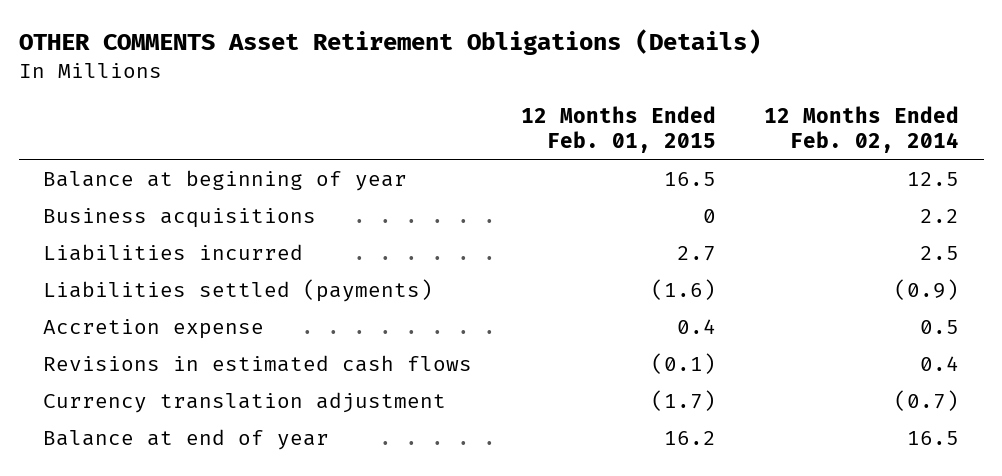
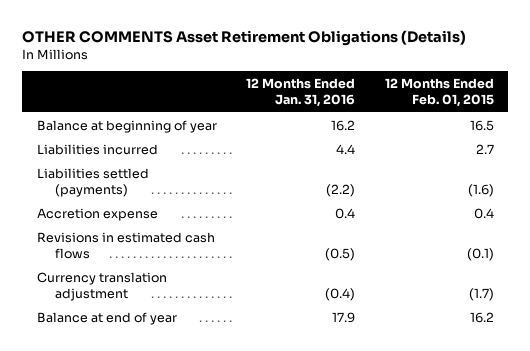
- | 12 Months Ended Feb. 01, 2015 | 12 Months Ended Feb. 02, 2014
+ | 12 Months Ended Jan. 31, 2016 | 12 Months Ended Feb. 01, 2015
- Business acquisitions | 0 | 2.2

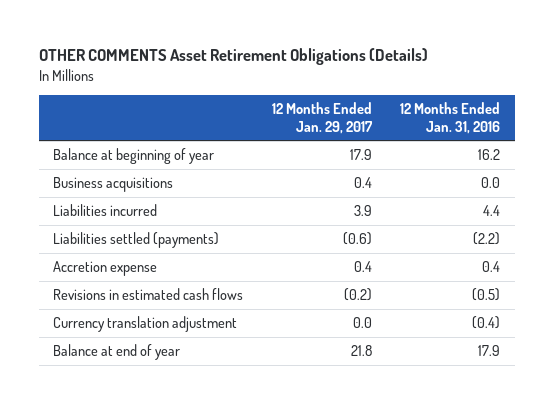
- | 12 Months Ended Jan. 31, 2016 | 12 Months Ended Feb. 01, 2015
+ | 12 Months Ended Jan. 29, 2017 | 12 Months Ended Jan. 31, 2016
+ Business acquisitions | 0.4 | 0.0

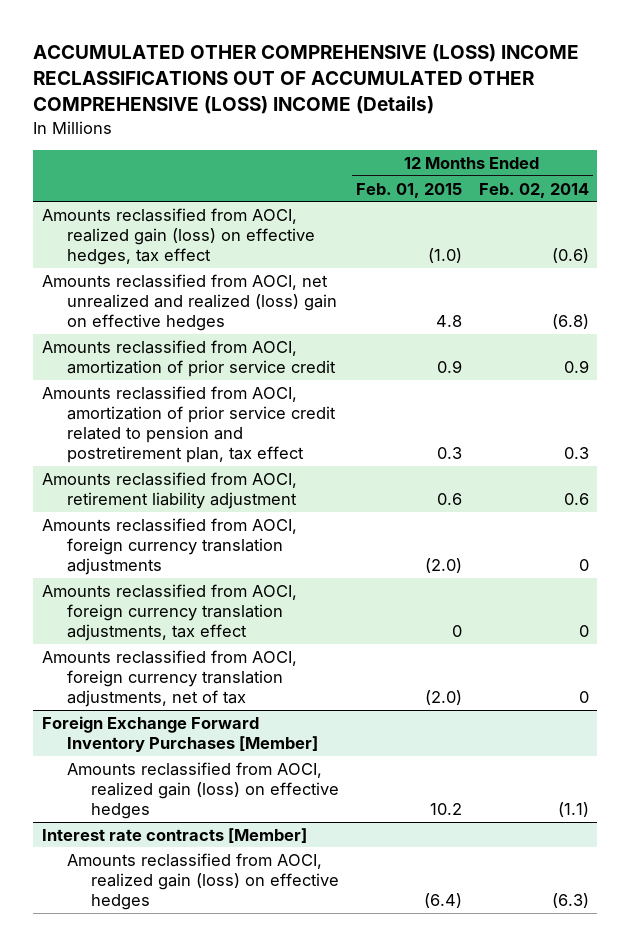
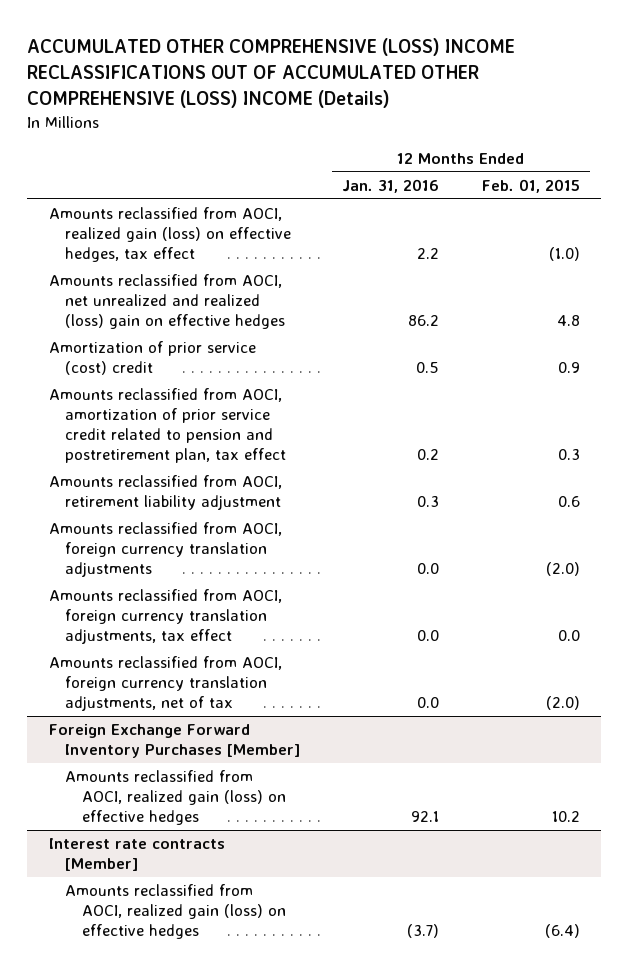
- | 12 Months Ended Feb. 01, 2015 | 12 Months Ended Feb. 02, 2014
+ | 12 Months Ended Jan. 31, 2016 | 12 Months Ended Feb. 01, 2015
- Amounts reclassified from AOCI, amortization of prior service credit | 0.9 | 0.9
+ Amortization of prior service (cost) credit | 0.5 | 0.9
- Amounts reclassified from AOCI, foreign currency translation adjustments, tax effect | 0 | 0
+ Amounts reclassified from AOCI, foreign currency translation adjustments, tax effect | 0.0 | 0.0

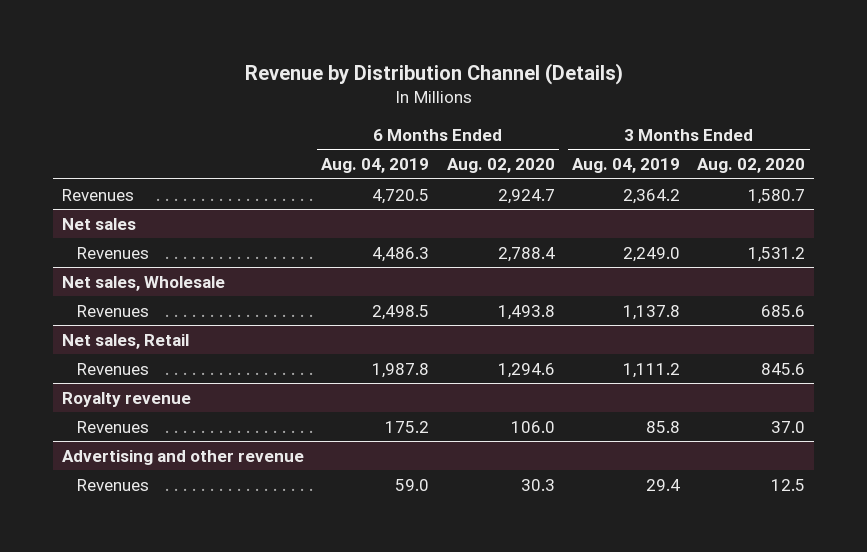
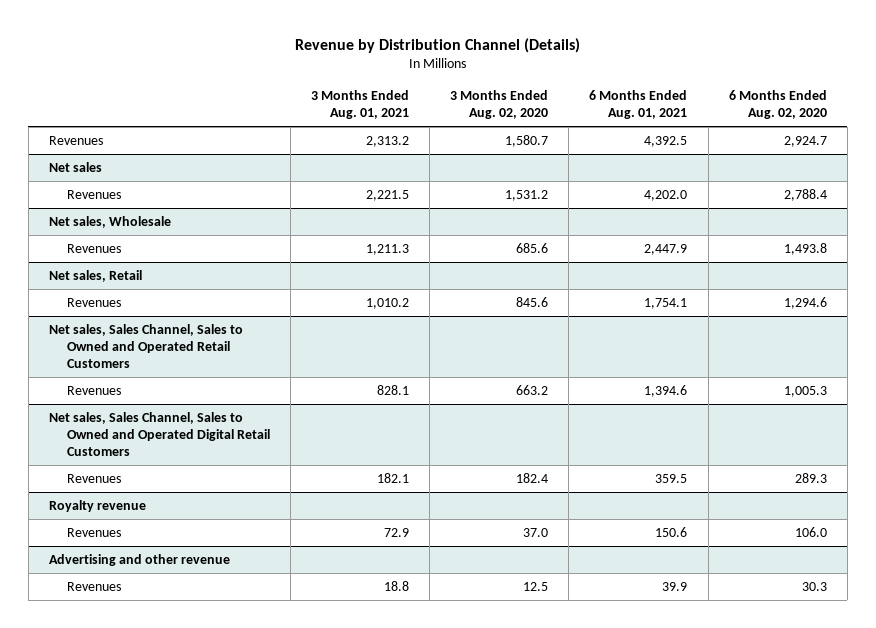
- | 6 Months Ended Aug. 04, 2019 | 6 Months Ended Aug. 02, 2020 | 3 Months Ended Aug. 04, 2019 | 3 Months Ended Aug. 02, 2020
+ | 3 Months Ended Aug. 01, 2021 | 3 Months Ended Aug. 02, 2020 | 6 Months Ended Aug. 01, 2021 | 6 Months Ended Aug. 02, 2020
+ Net sales, Sales Channel, Sales to Owned and Operated Retail Customers
+ Revenues | 828.1 | 663.2 | 1,394.6 | 1,005.3
+ Net sales, Sales Channel, Sales to Owned and Operated Digital Retail Customers
+ Revenues | 182.1 | 182.4 | 359.5 | 289.3

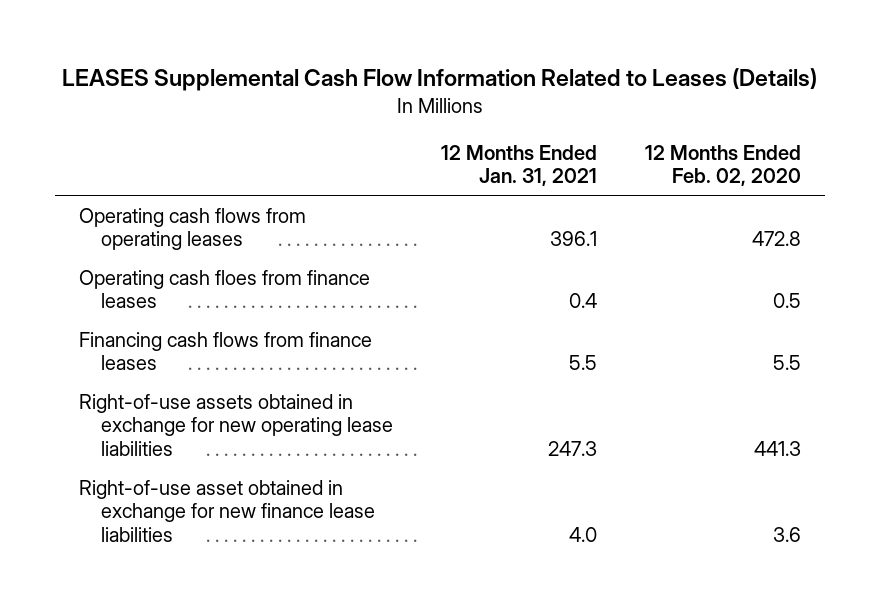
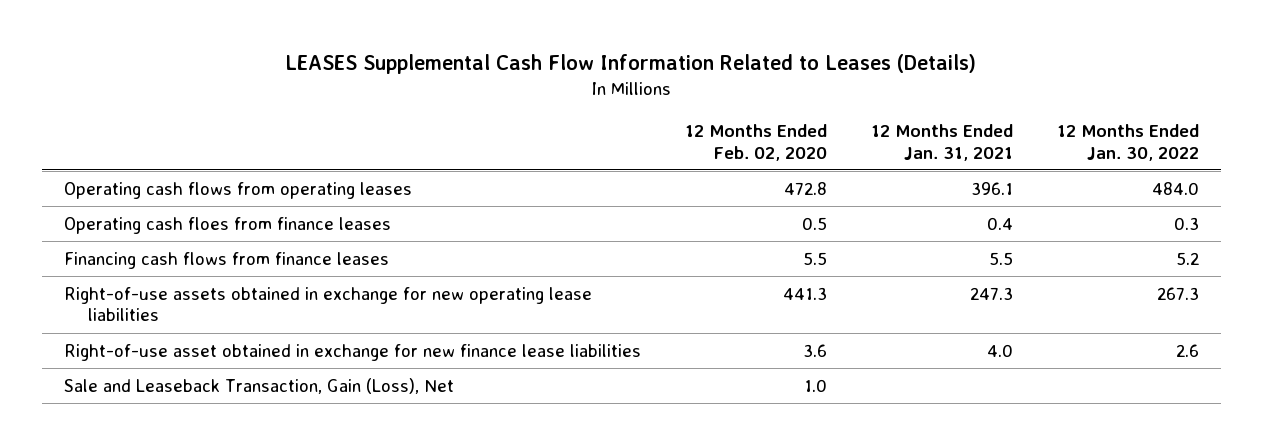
- | 12 Months Ended Jan. 31, 2021 | 12 Months Ended Feb. 02, 2020
+ | 12 Months Ended Feb. 02, 2020 | 12 Months Ended Jan. 31, 2021 | 12 Months Ended Jan. 30, 2022
+ Sale and Leaseback Transaction, Gain (Loss), Net | 1.0 | |

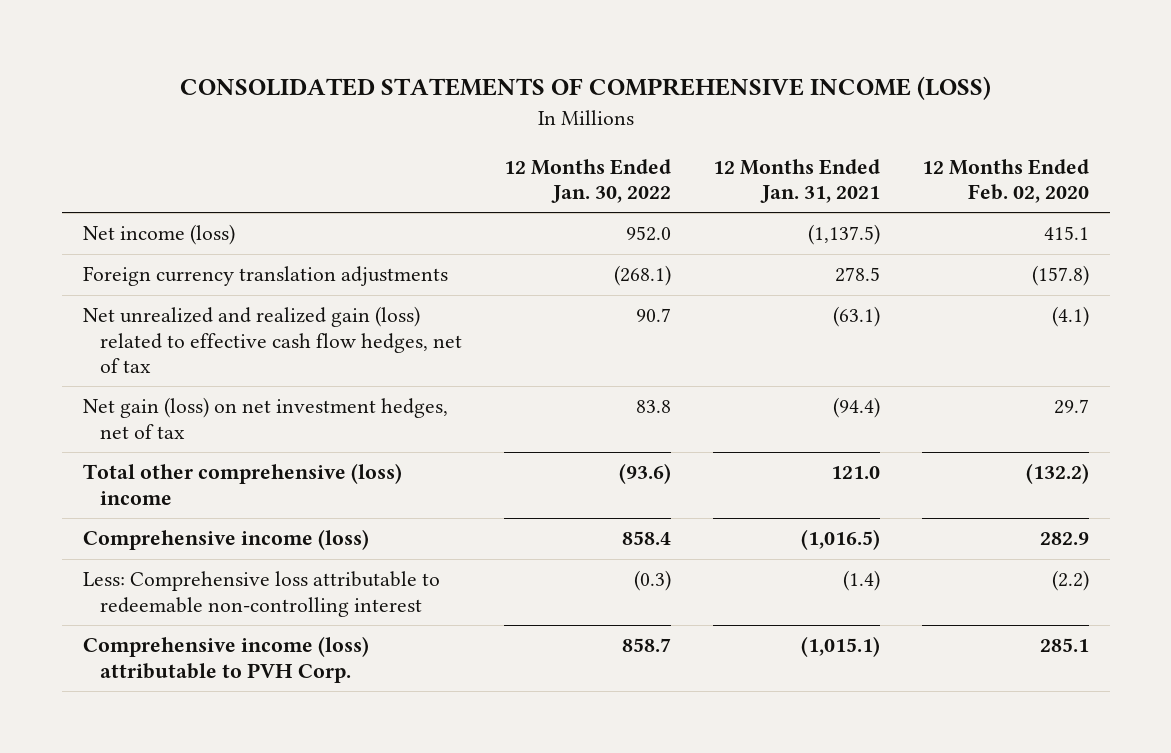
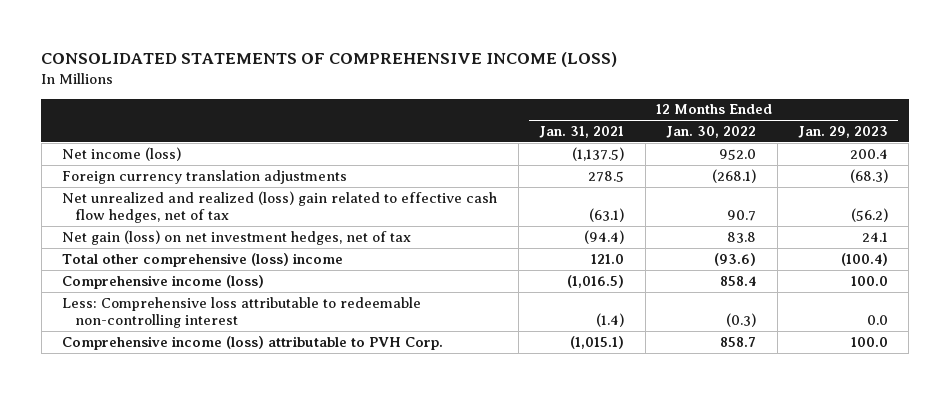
- | 12 Months Ended Jan. 30, 2022 | 12 Months Ended Jan. 31, 2021 | 12 Months Ended Feb. 02, 2020
+ | 12 Months Ended Jan. 31, 2021 | 12 Months Ended Jan. 30, 2022 | 12 Months Ended Jan. 29, 2023
- Net unrealized and realized gain (loss) related to effective cash flow hedges, net of tax | 90.7 | (63.1) | (4.1)
+ Net unrealized and realized (loss) gain related to effective cash flow hedges, net of tax | (63.1) | 90.7 | (56.2)

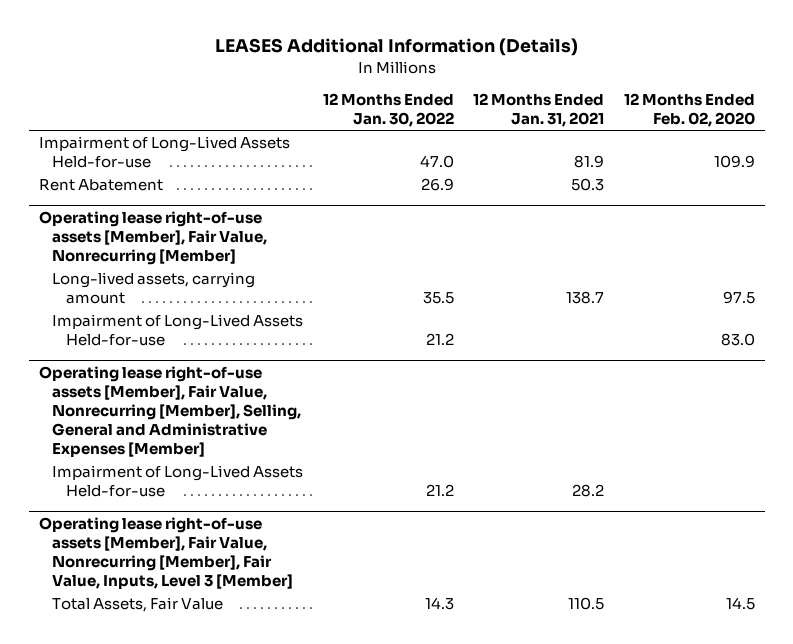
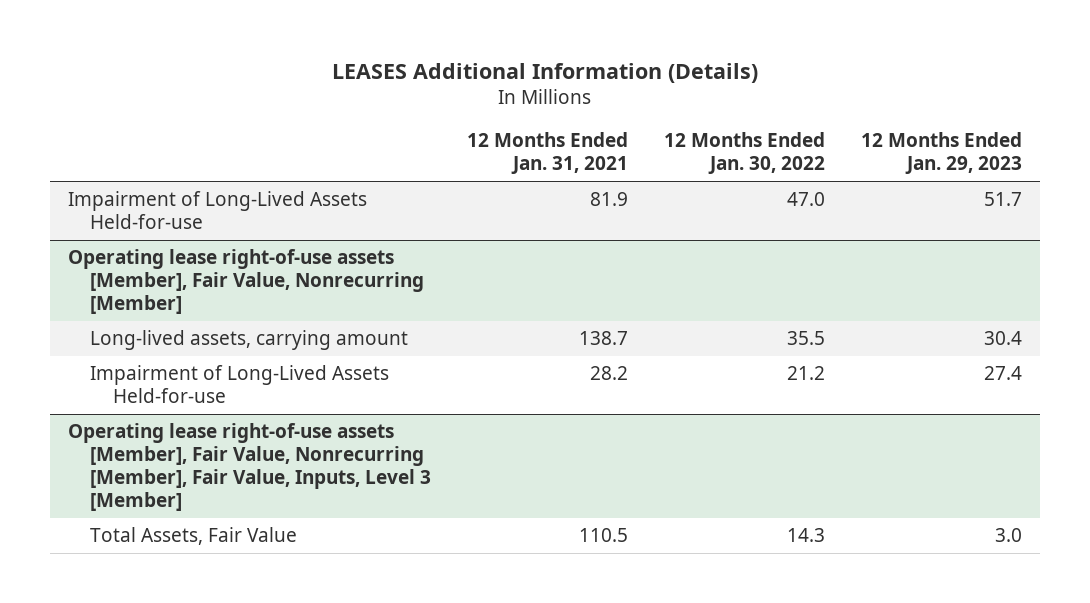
- | 12 Months Ended Jan. 30, 2022 | 12 Months Ended Jan. 31, 2021 | 12 Months Ended Feb. 02, 2020
+ | 12 Months Ended Jan. 31, 2021 | 12 Months Ended Jan. 30, 2022 | 12 Months Ended Jan. 29, 2023
- Rent Abatement | 26.9 | 50.3 |
@ Operating lease right-of-use assets [Member], Fair Value, Nonrecurring [Member]
- Impairment of Long-Lived Assets Held-for-use | 21.2 | | 83.0
- Operating lease right-of-use assets [Member], Fair Value, Nonrecurring [Member], Selling, General and Administrative Expenses [Member]

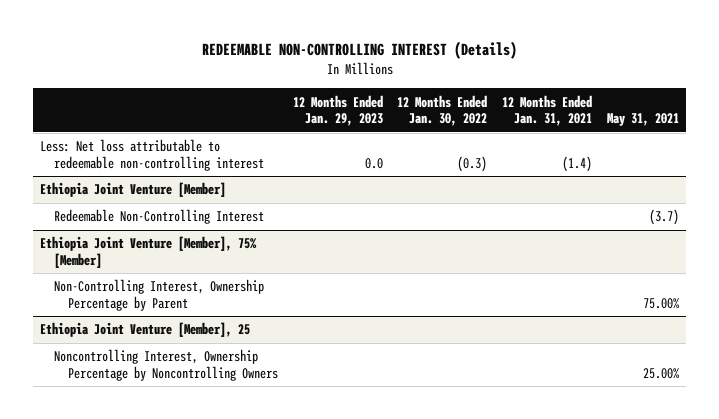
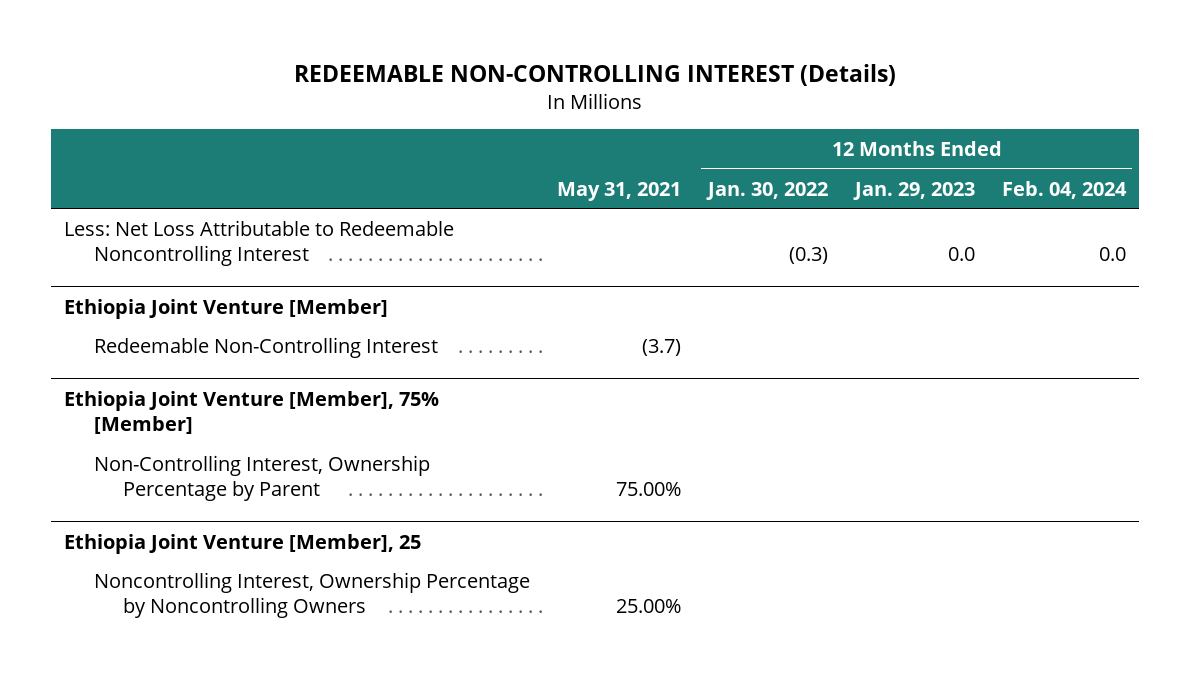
- | 12 Months Ended Jan. 29, 2023 | 12 Months Ended Jan. 30, 2022 | 12 Months Ended Jan. 31, 2021 | May 31, 2021
+ | May 31, 2021 | 12 Months Ended Jan. 30, 2022 | 12 Months Ended Jan. 29, 2023 | 12 Months Ended Feb. 04, 2024
- Less: Net loss attributable to redeemable non-controlling interest | 0.0 | (0.3) | (1.4) |
+ Less: Net Loss Attributable to Redeemable Noncontrolling Interest | | (0.3) | 0.0 | 0.0

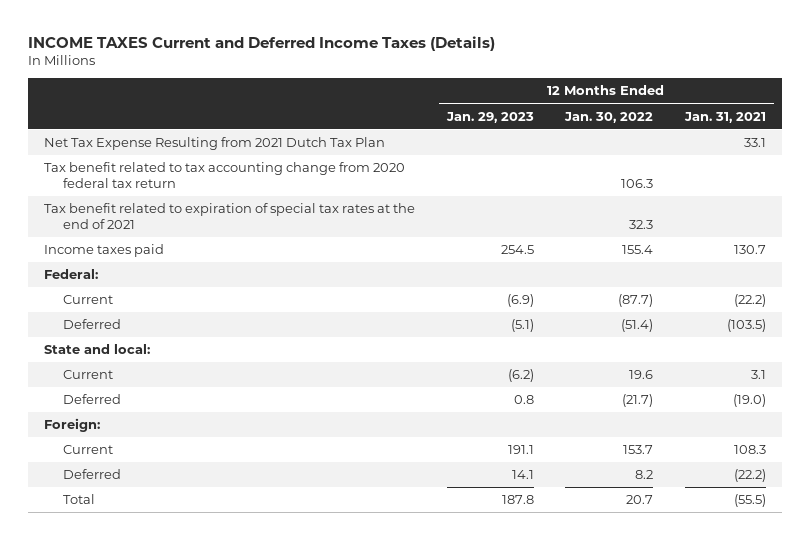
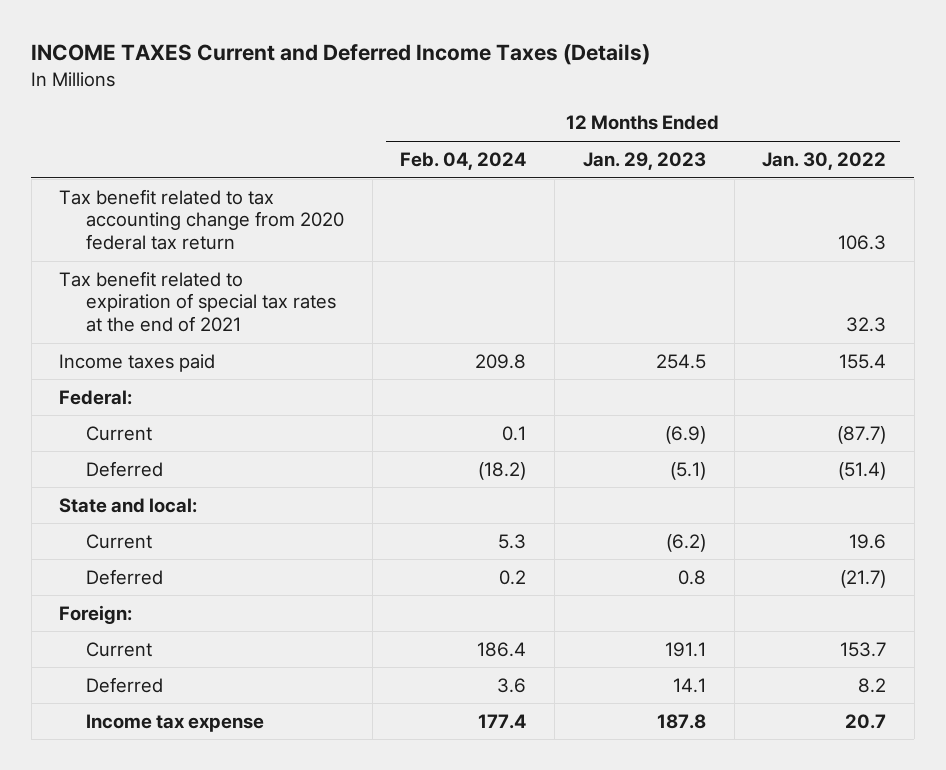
- | 12 Months Ended Jan. 29, 2023 | 12 Months Ended Jan. 30, 2022 | 12 Months Ended Jan. 31, 2021
+ | 12 Months Ended Feb. 04, 2024 | 12 Months Ended Jan. 29, 2023 | 12 Months Ended Jan. 30, 2022
- Net Tax Expense Resulting from 2021 Dutch Tax Plan | | | 33.1
- Total | 187.8 | 20.7 | (55.5)
+ Income tax expense | 177.4 | 187.8 | 20.7

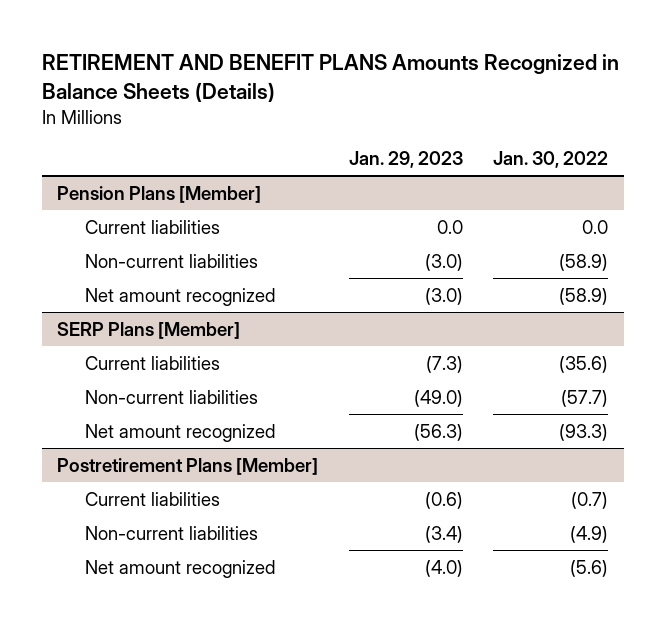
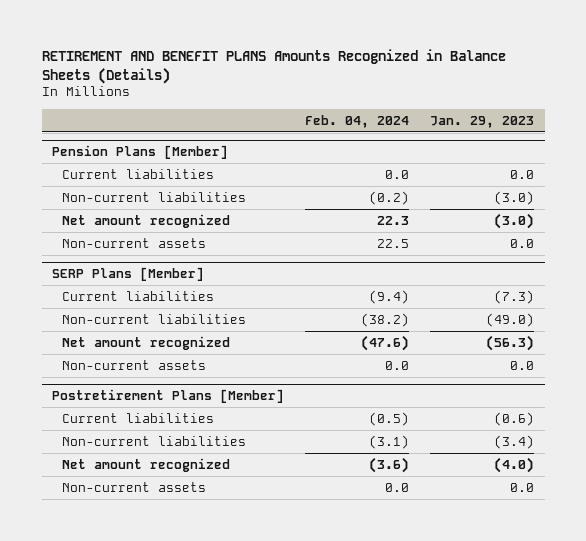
- | Jan. 29, 2023 | Jan. 30, 2022
+ | Feb. 04, 2024 | Jan. 29, 2023
@ Pension Plans [Member]
+ Non-current assets | 22.5 | 0.0
@ SERP Plans [Member]
+ Non-current assets | 0.0 | 0.0
@ Postretirement Plans [Member]
+ Non-current assets | 0.0 | 0.0

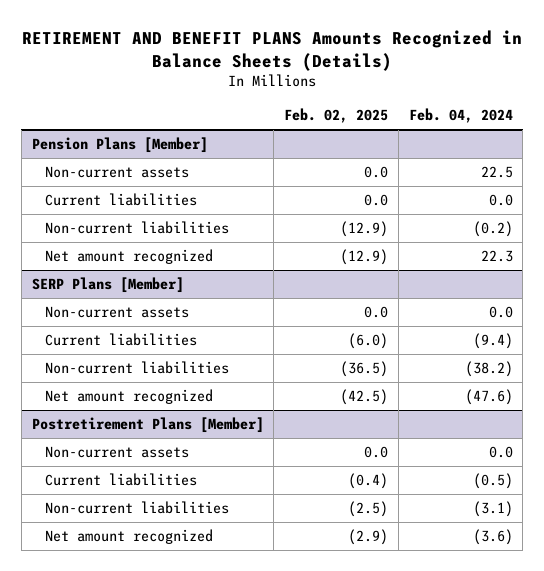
- | Feb. 04, 2024 | Jan. 29, 2023
+ | Feb. 02, 2025 | Feb. 04, 2024
@ Pension Plans [Member]
moved up: Non-current assets | 0.0 | 22.5
@ SERP Plans [Member]
moved up: Non-current assets | 0.0 | 0.0
@ Postretirement Plans [Member]
moved up: Non-current assets | 0.0 | 0.0

